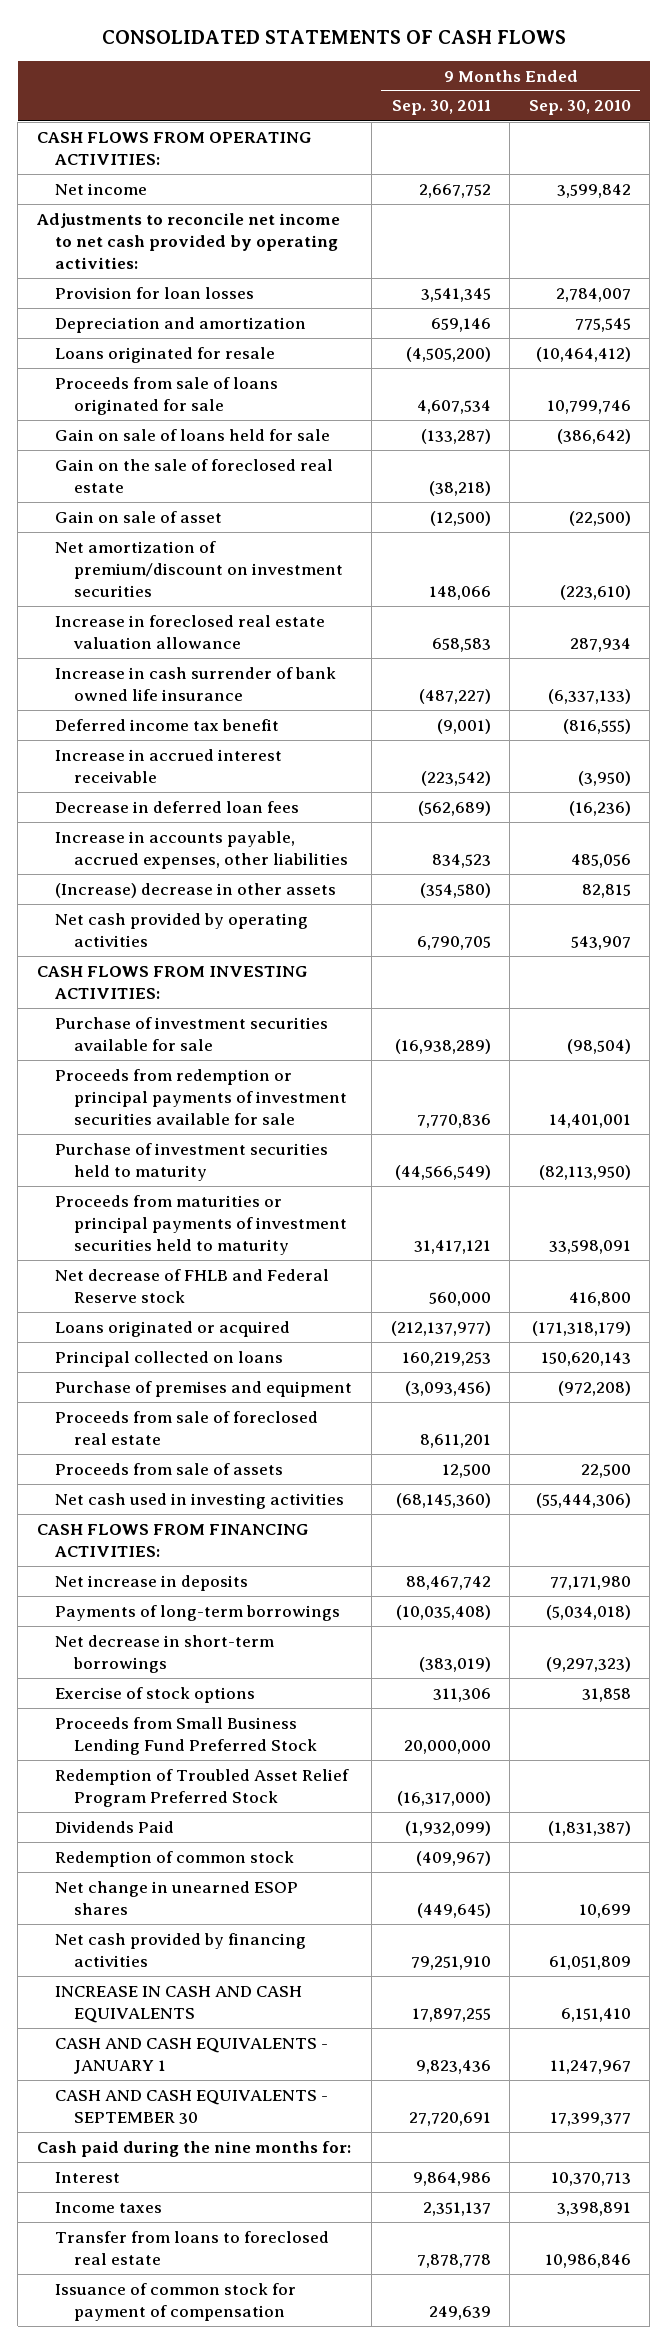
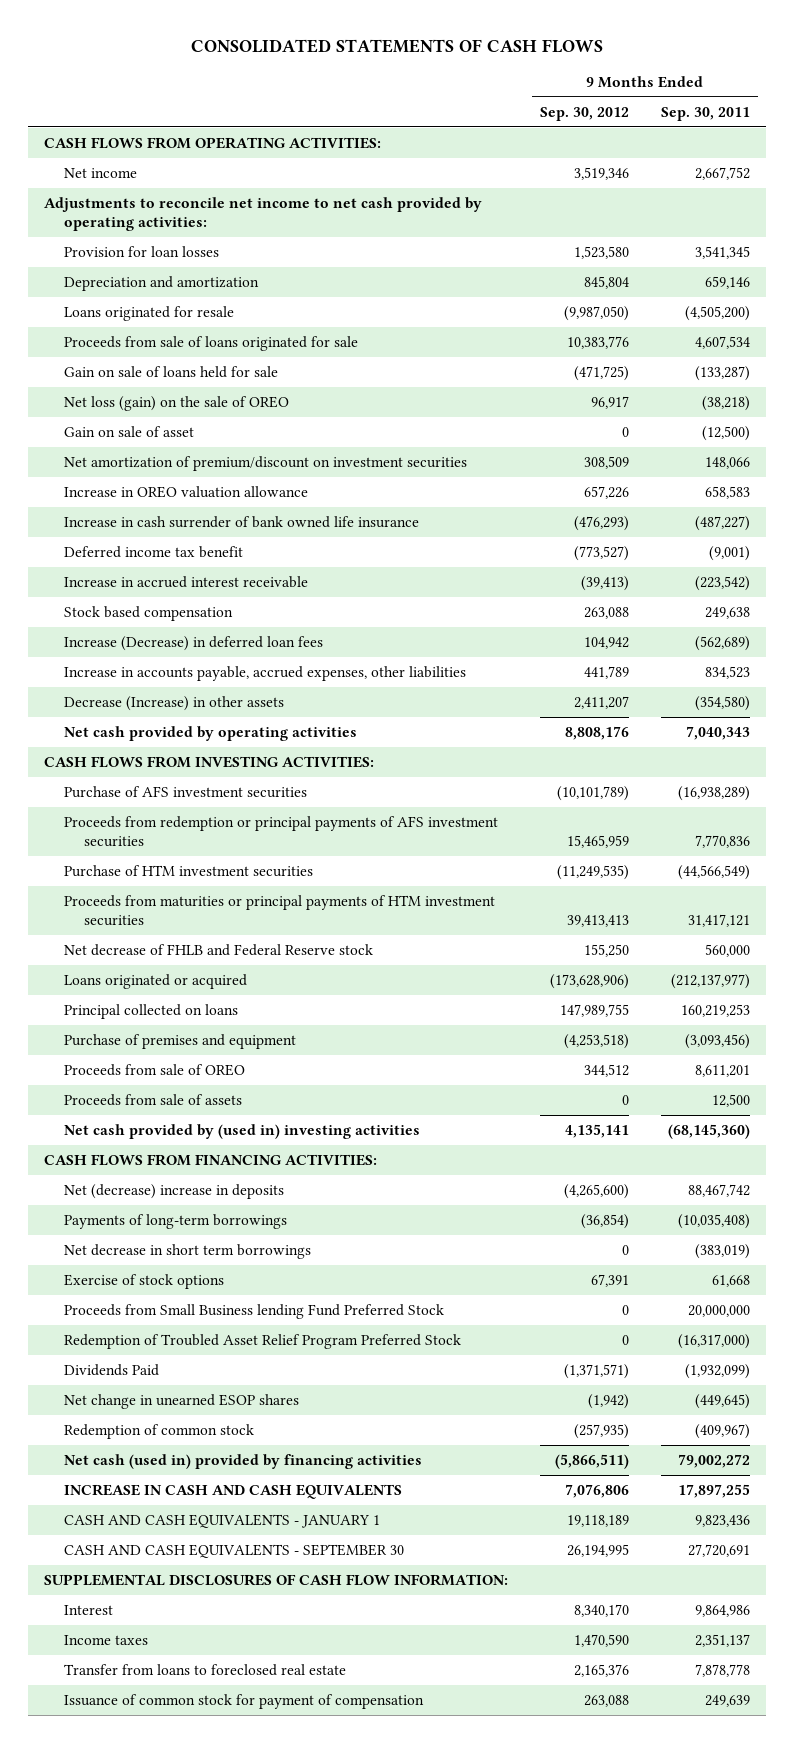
- | 9 Months Ended Sep. 30, 2011 | 9 Months Ended Sep. 30, 2010
+ | 9 Months Ended Sep. 30, 2012 | 9 Months Ended Sep. 30, 2011
- Gain on the sale of foreclosed real estate | (38,218) |
+ Net loss (gain) on the sale of OREO | 96,917 | (38,218)
- Increase in foreclosed real estate valuation allowance | 658,583 | 287,934
+ Increase in OREO valuation allowance | 657,226 | 658,583
- Decrease in deferred loan fees | (562,689) | (16,236)
+ Stock based compensation | 263,088 | 249,638
+ Increase (Decrease) in deferred loan fees | 104,942 | (562,689)
- (Increase) decrease in other assets | (354,580) | 82,815
- Net cash provided by operating activities | 6,790,705 | 543,907
+ Decrease (Increase) in other assets | 2,411,207 | (354,580)
+ Net cash provided by operating activities | 8,808,176 | 7,040,343
- Purchase of investment securities available for sale | (16,938,289) | (98,504)
- Proceeds from redemption or principal payments of investment securities available for sale | 7,770,836 | 14,401,001
- Purchase of investment securities held to maturity | (44,566,549) | (82,113,950)
- Proceeds from maturities or principal payments of investment securities held to maturity | 31,417,121 | 33,598,091
+ Purchase of AFS investment securities | (10,101,789) | (16,938,289)
+ Proceeds from redemption or principal payments of AFS investment securities | 15,465,959 | 7,770,836
+ Purchase of HTM investment securities | (11,249,535) | (44,566,549)
+ Proceeds from maturities or principal payments of HTM investment securities | 39,413,413 | 31,417,121
- Proceeds from sale of foreclosed real estate | 8,611,201 |
+ Proceeds from sale of OREO | 344,512 | 8,611,201
- Net cash used in investing activities | (68,145,360) | (55,444,306)
+ Net cash provided by (used in) investing activities | 4,135,141 | (68,145,360)
- Net increase in deposits | 88,467,742 | 77,171,980
+ Net (decrease) increase in deposits | (4,265,600) | 88,467,742
- Net decrease in short-term borrowings | (383,019) | (9,297,323)
- Exercise of stock options | 311,306 | 31,858
- Proceeds from Small Business Lending Fund Preferred Stock | 20,000,000 |
+ Net decrease in short term borrowings | 0 | (383,019)
+ Exercise of stock options | 67,391 | 61,668
+ Proceeds from Small Business lending Fund Preferred Stock | 0 | 20,000,000
- Net cash provided by financing activities | 79,251,910 | 61,051,809
moved down: Redemption of common stock | (257,935) | (409,967)
+ Net cash (used in) provided by financing activities | (5,866,511) | 79,002,272
- Cash paid during the nine months for:
+ SUPPLEMENTAL DISCLOSURES OF CASH FLOW INFORMATION:

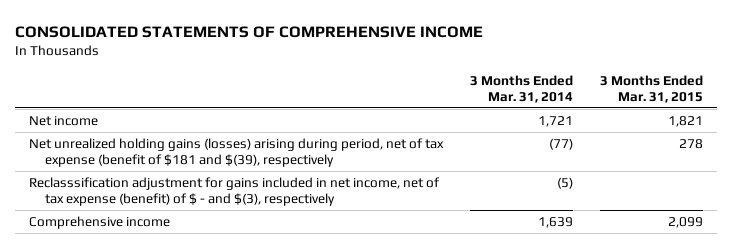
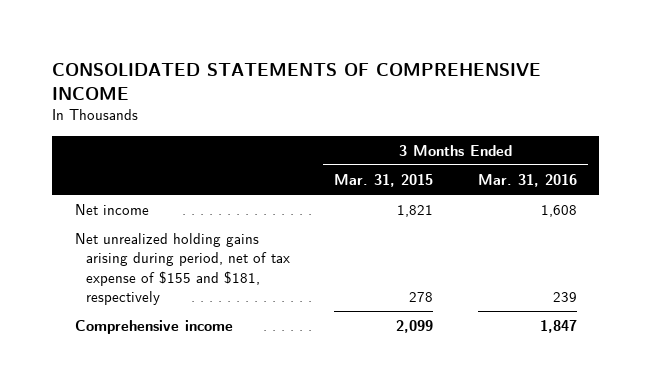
- | 3 Months Ended Mar. 31, 2014 | 3 Months Ended Mar. 31, 2015
+ | 3 Months Ended Mar. 31, 2015 | 3 Months Ended Mar. 31, 2016
- Net unrealized holding gains (losses) arising during period, net of tax expense (benefit of $181 and $(39), respectively | (77) | 278
- Reclasssification adjustment for gains included in net income, net of tax expense (benefit) of $ - and $(3), respectively | (5) |
+ Net unrealized holding gains arising during period, net of tax expense of $155 and $181, respectively | 278 | 239

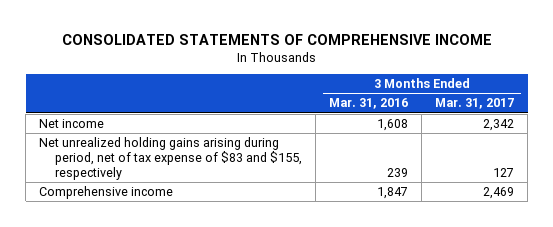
- | 3 Months Ended Mar. 31, 2015 | 3 Months Ended Mar. 31, 2016
+ | 3 Months Ended Mar. 31, 2016 | 3 Months Ended Mar. 31, 2017
- Net unrealized holding gains arising during period, net of tax expense of $155 and $181, respectively | 278 | 239
+ Net unrealized holding gains arising during period, net of tax expense of $83 and $155, respectively | 239 | 127

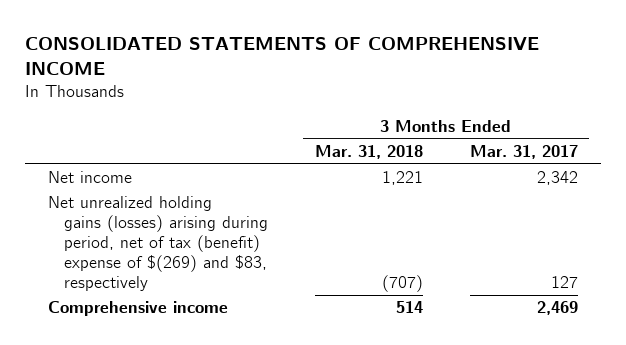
- | 3 Months Ended Mar. 31, 2016 | 3 Months Ended Mar. 31, 2017
+ | 3 Months Ended Mar. 31, 2018 | 3 Months Ended Mar. 31, 2017
- Net unrealized holding gains arising during period, net of tax expense of $83 and $155, respectively | 239 | 127
+ Net unrealized holding gains (losses) arising during period, net of tax (benefit) expense of $(269) and $83, respectively | (707) | 127

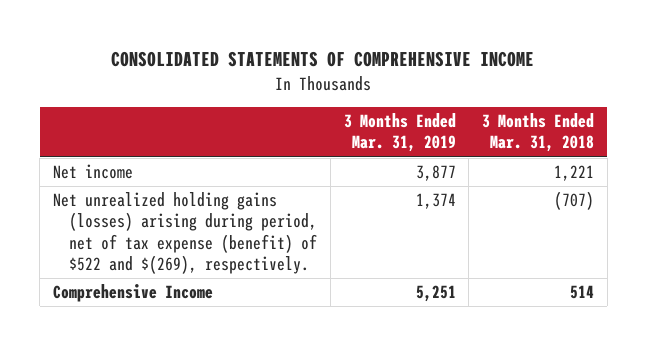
- | 3 Months Ended Mar. 31, 2018 | 3 Months Ended Mar. 31, 2017
+ | 3 Months Ended Mar. 31, 2019 | 3 Months Ended Mar. 31, 2018
- Net unrealized holding gains (losses) arising during period, net of tax (benefit) expense of $(269) and $83, respectively | (707) | 127
- Comprehensive income | 514 | 2,469
+ Net unrealized holding gains (losses) arising during period, net of tax expense (benefit) of $522 and $(269), respectively. | 1,374 | (707)
+ Comprehensive Income | 5,251 | 514

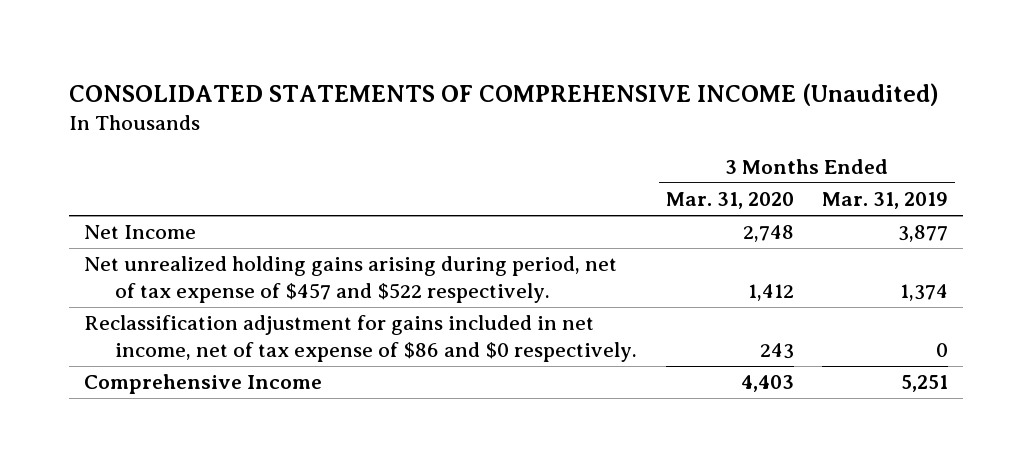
- CONSOLIDATED STATEMENTS OF COMPREHENSIVE INCOME
+ CONSOLIDATED STATEMENTS OF COMPREHENSIVE INCOME (Unaudited)
- | 3 Months Ended Mar. 31, 2019 | 3 Months Ended Mar. 31, 2018
+ | 3 Months Ended Mar. 31, 2020 | 3 Months Ended Mar. 31, 2019
- Net income | 3,877 | 1,221
- Net unrealized holding gains (losses) arising during period, net of tax expense (benefit) of $522 and $(269), respectively. | 1,374 | (707)
+ Net Income | 2,748 | 3,877
+ Net unrealized holding gains arising during period, net of tax expense of $457 and $522 respectively. | 1,412 | 1,374
+ Reclassification adjustment for gains included in net income, net of tax expense of $86 and $0 respectively. | 243 | 0

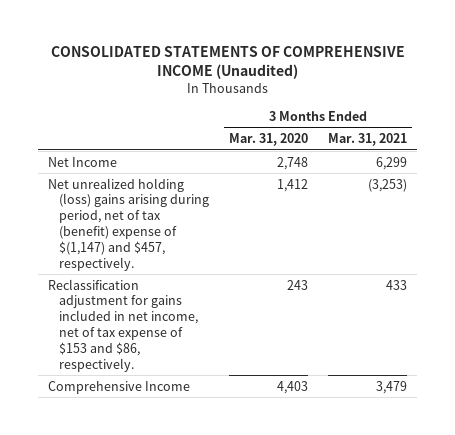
- | 3 Months Ended Mar. 31, 2020 | 3 Months Ended Mar. 31, 2019
+ | 3 Months Ended Mar. 31, 2020 | 3 Months Ended Mar. 31, 2021
- Net unrealized holding gains arising during period, net of tax expense of $457 and $522 respectively. | 1,412 | 1,374
- Reclassification adjustment for gains included in net income, net of tax expense of $86 and $0 respectively. | 243 | 0
+ Net unrealized holding (loss) gains arising during period, net of tax (benefit) expense of $(1,147) and $457, respectively. | 1,412 | (3,253)
+ Reclassification adjustment for gains included in net income, net of tax expense of $153 and $86, respectively. | 243 | 433

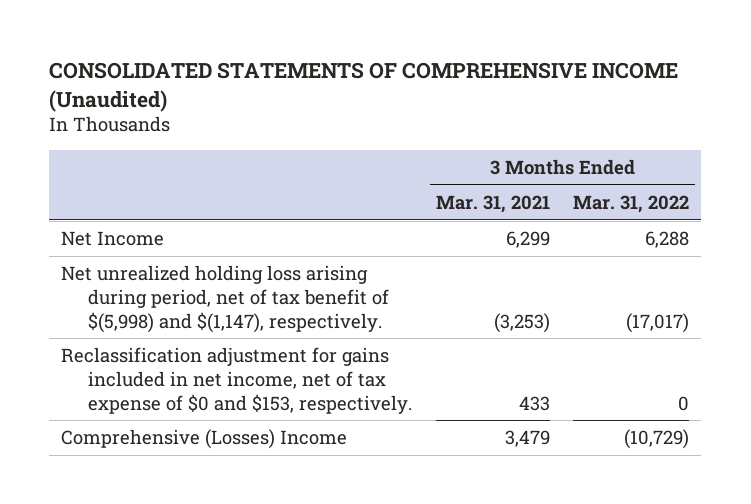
- | 3 Months Ended Mar. 31, 2020 | 3 Months Ended Mar. 31, 2021
+ | 3 Months Ended Mar. 31, 2021 | 3 Months Ended Mar. 31, 2022
- Net unrealized holding (loss) gains arising during period, net of tax (benefit) expense of $(1,147) and $457, respectively. | 1,412 | (3,253)
- Reclassification adjustment for gains included in net income, net of tax expense of $153 and $86, respectively. | 243 | 433
- Comprehensive Income | 4,403 | 3,479
+ Net unrealized holding loss arising during period, net of tax benefit of $(5,998) and $(1,147), respectively. | (3,253) | (17,017)
+ Reclassification adjustment for gains included in net income, net of tax expense of $0 and $153, respectively. | 433 | 0
+ Comprehensive (Losses) Income | 3,479 | (10,729)

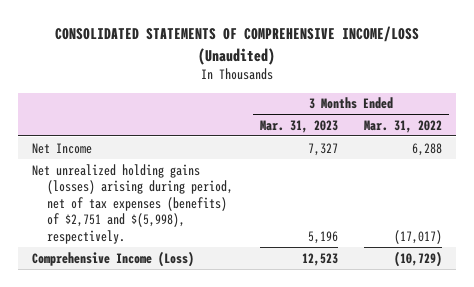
- CONSOLIDATED STATEMENTS OF COMPREHENSIVE INCOME (Unaudited)
+ CONSOLIDATED STATEMENTS OF COMPREHENSIVE INCOME/LOSS (Unaudited)
- | 3 Months Ended Mar. 31, 2021 | 3 Months Ended Mar. 31, 2022
+ | 3 Months Ended Mar. 31, 2023 | 3 Months Ended Mar. 31, 2022
- Net unrealized holding loss arising during period, net of tax benefit of $(5,998) and $(1,147), respectively. | (3,253) | (17,017)
- Reclassification adjustment for gains included in net income, net of tax expense of $0 and $153, respectively. | 433 | 0
- Comprehensive (Losses) Income | 3,479 | (10,729)
+ Net unrealized holding gains (losses) arising during period, net of tax expenses (benefits) of $2,751 and $(5,998), respectively. | 5,196 | (17,017)
+ Comprehensive Income (Loss) | 12,523 | (10,729)

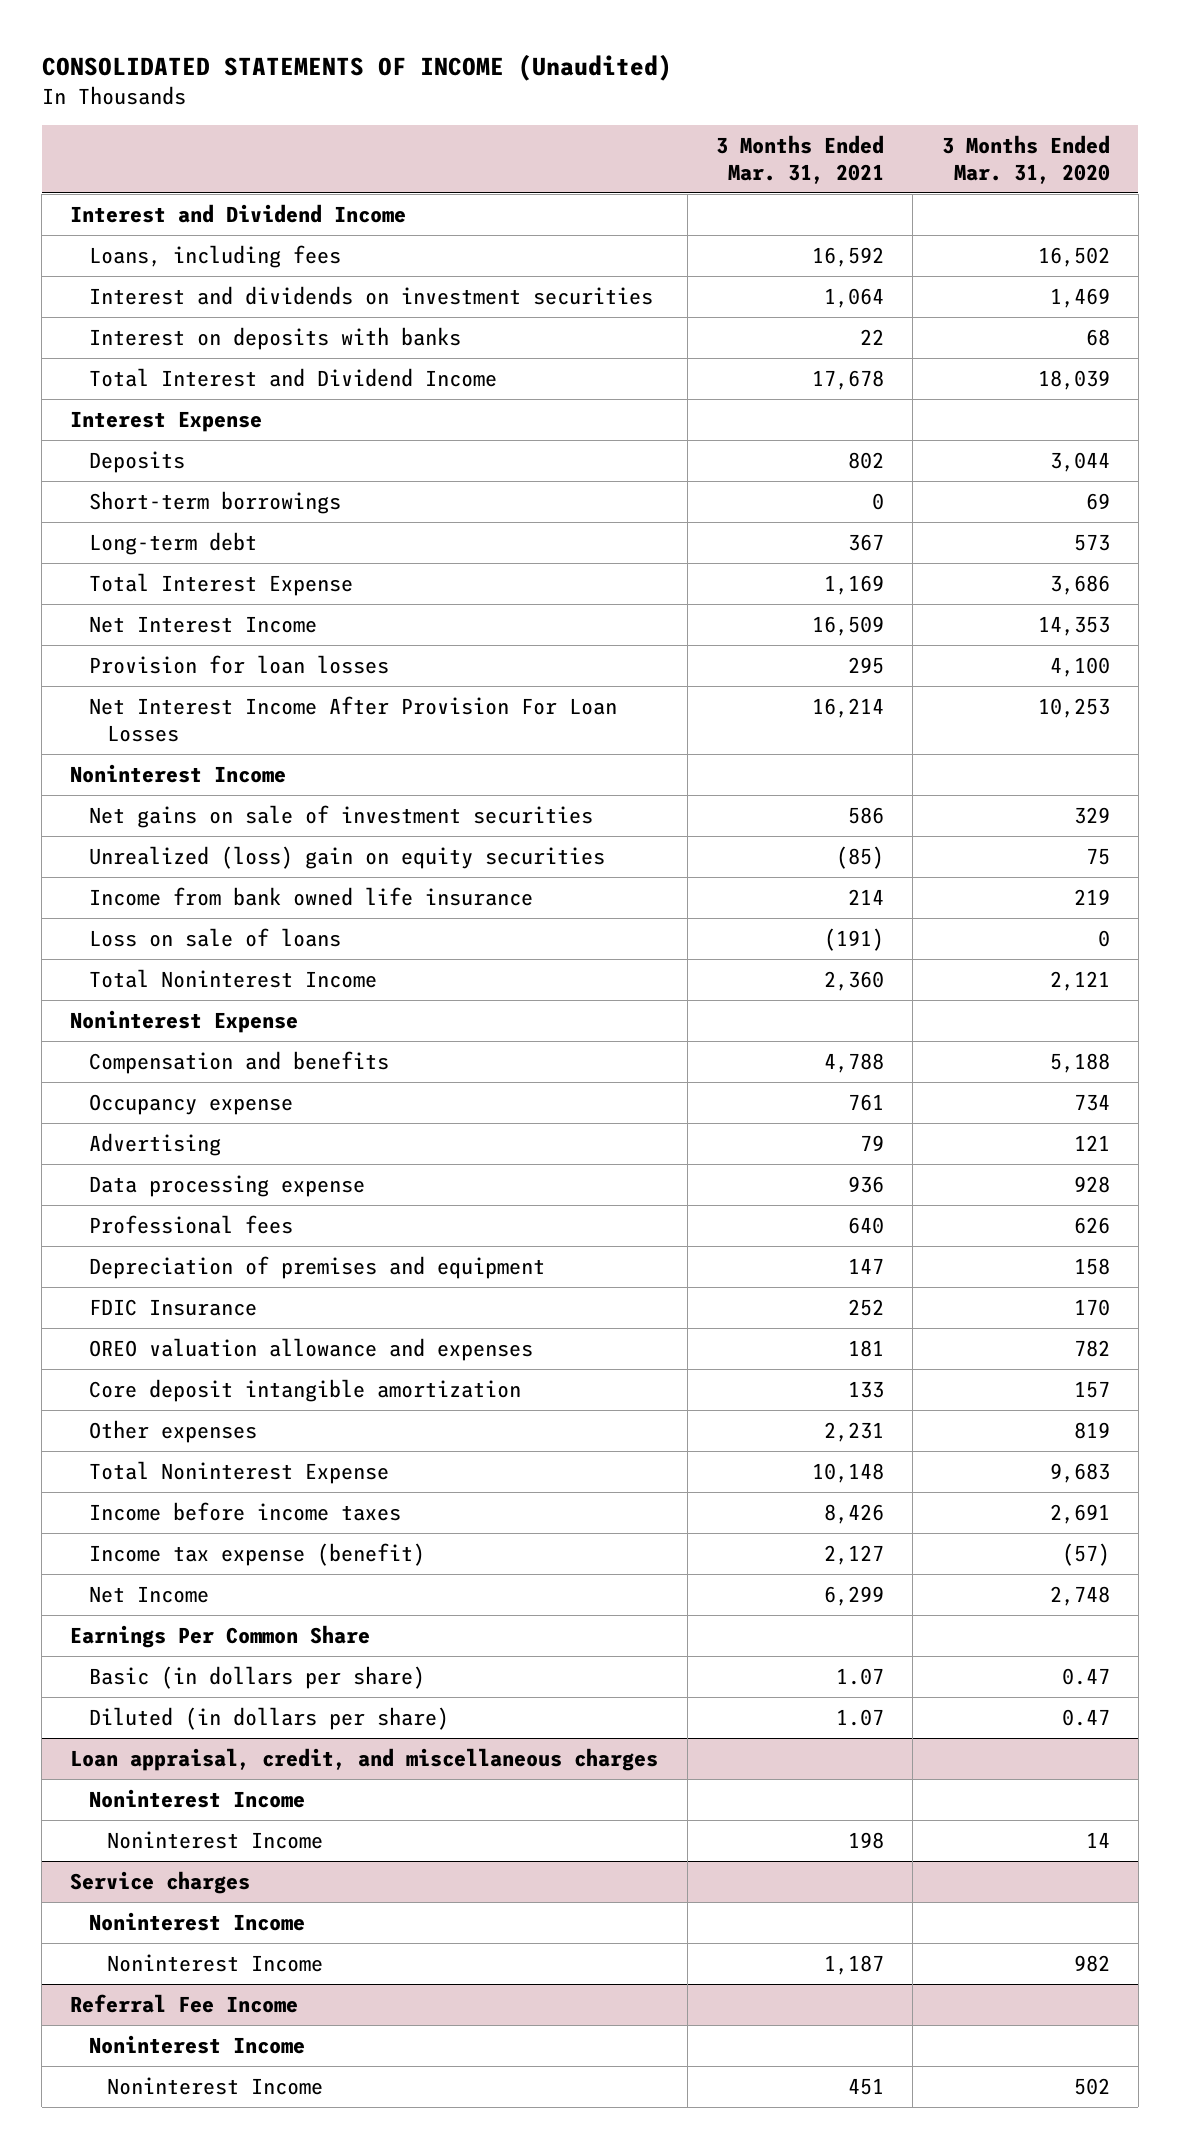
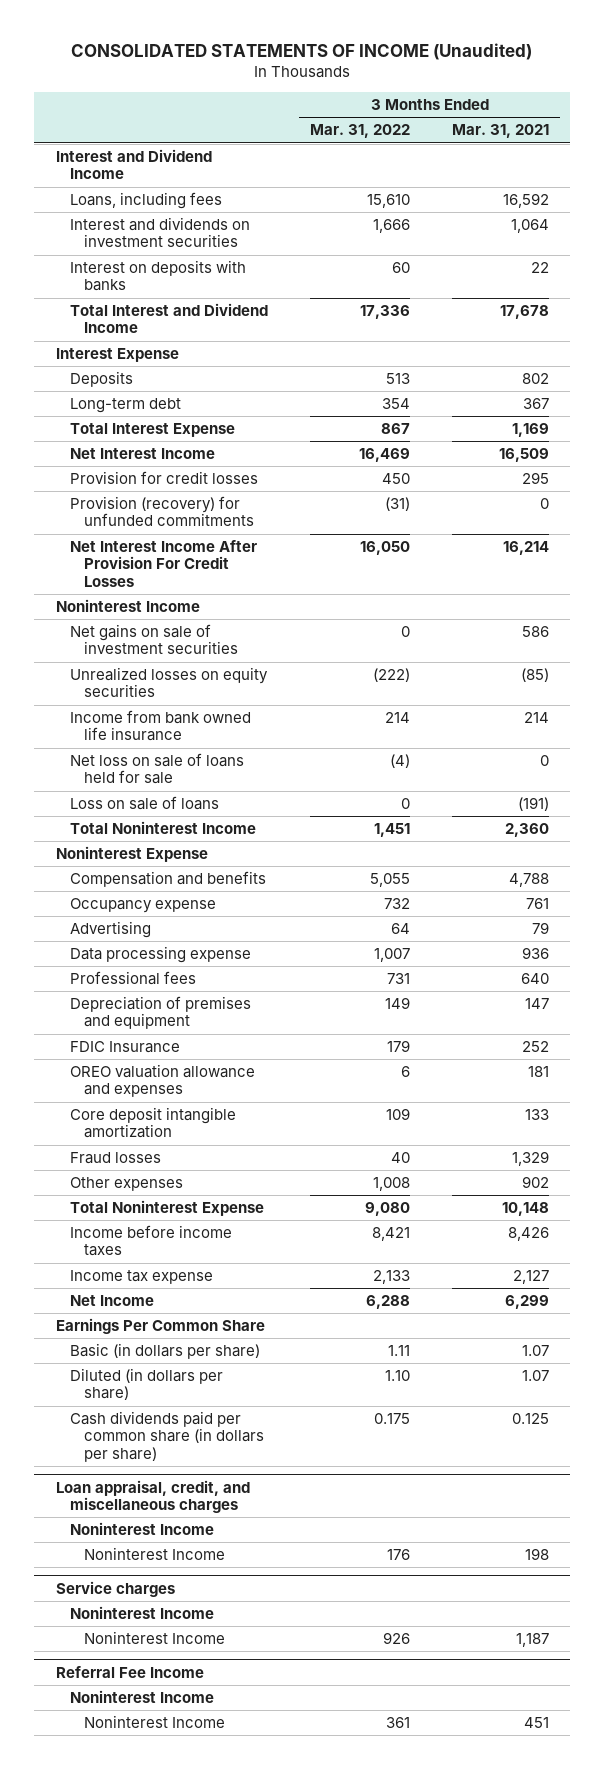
- | 3 Months Ended Mar. 31, 2021 | 3 Months Ended Mar. 31, 2020
+ | 3 Months Ended Mar. 31, 2022 | 3 Months Ended Mar. 31, 2021
- Short-term borrowings | 0 | 69
- Provision for loan losses | 295 | 4,100
- Net Interest Income After Provision For Loan Losses | 16,214 | 10,253
+ Provision for credit losses | 450 | 295
+ Provision (recovery) for unfunded commitments | (31) | 0
+ Net Interest Income After Provision For Credit Losses | 16,050 | 16,214
- Unrealized (loss) gain on equity securities | (85) | 75
+ Unrealized losses on equity securities | (222) | (85)
+ Net loss on sale of loans held for sale | (4) | 0
- Other expenses | 2,231 | 819
+ Fraud losses | 40 | 1,329
+ Other expenses | 1,008 | 902
- Income tax expense (benefit) | 2,127 | (57)
+ Income tax expense | 2,133 | 2,127
+ Cash dividends paid per common share (in dollars per share) | 0.175 | 0.125

